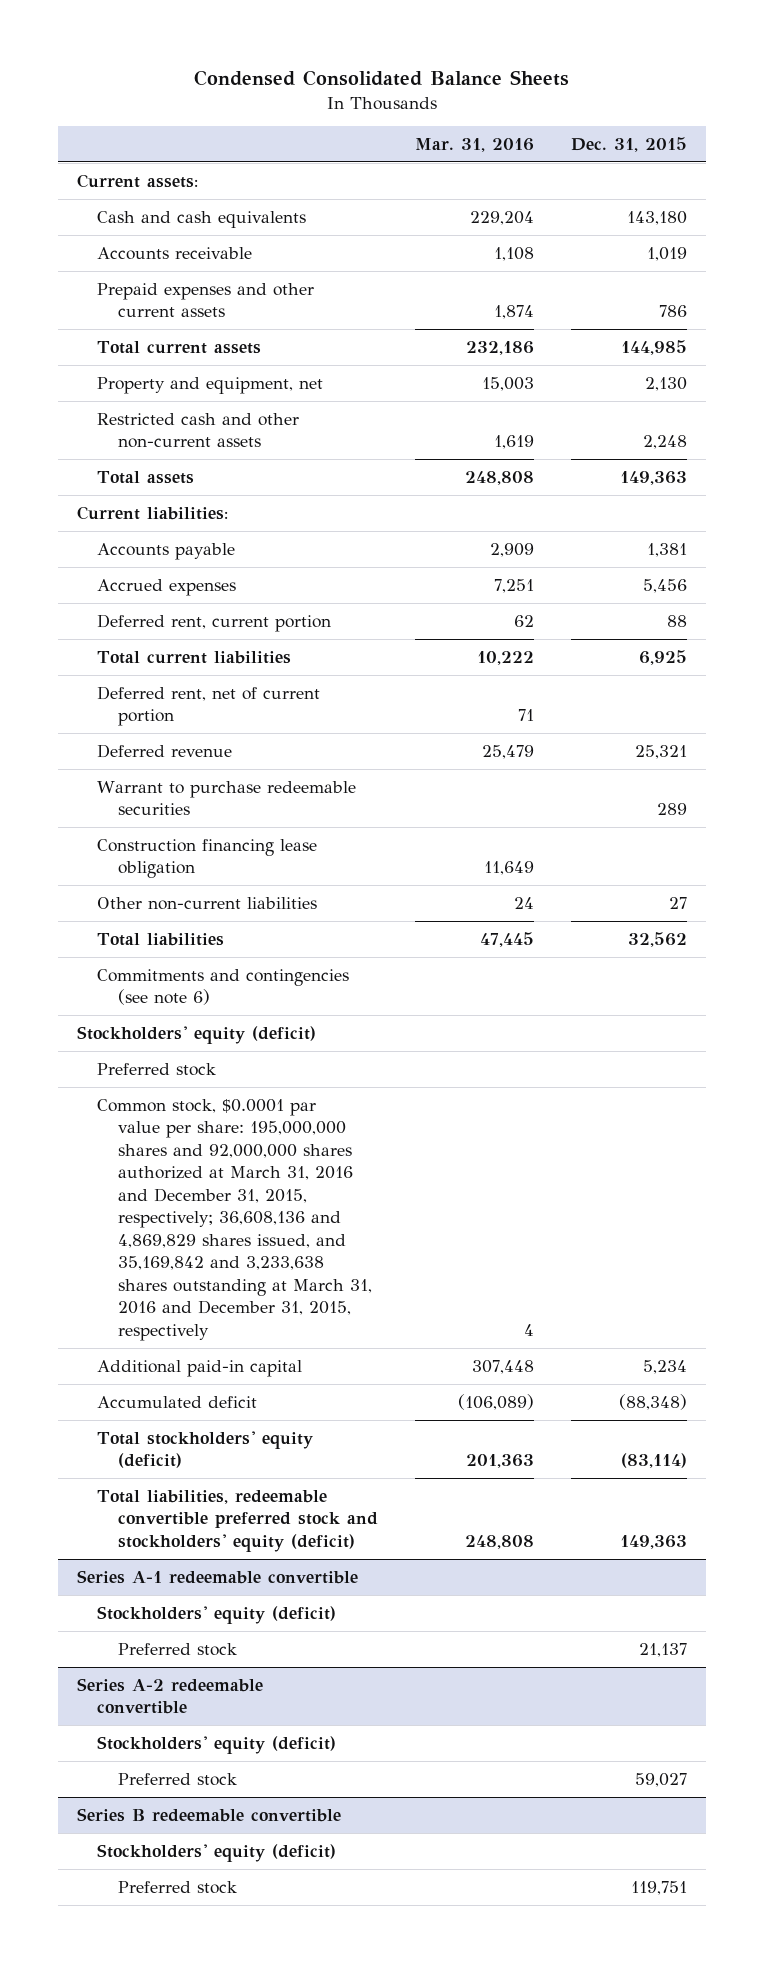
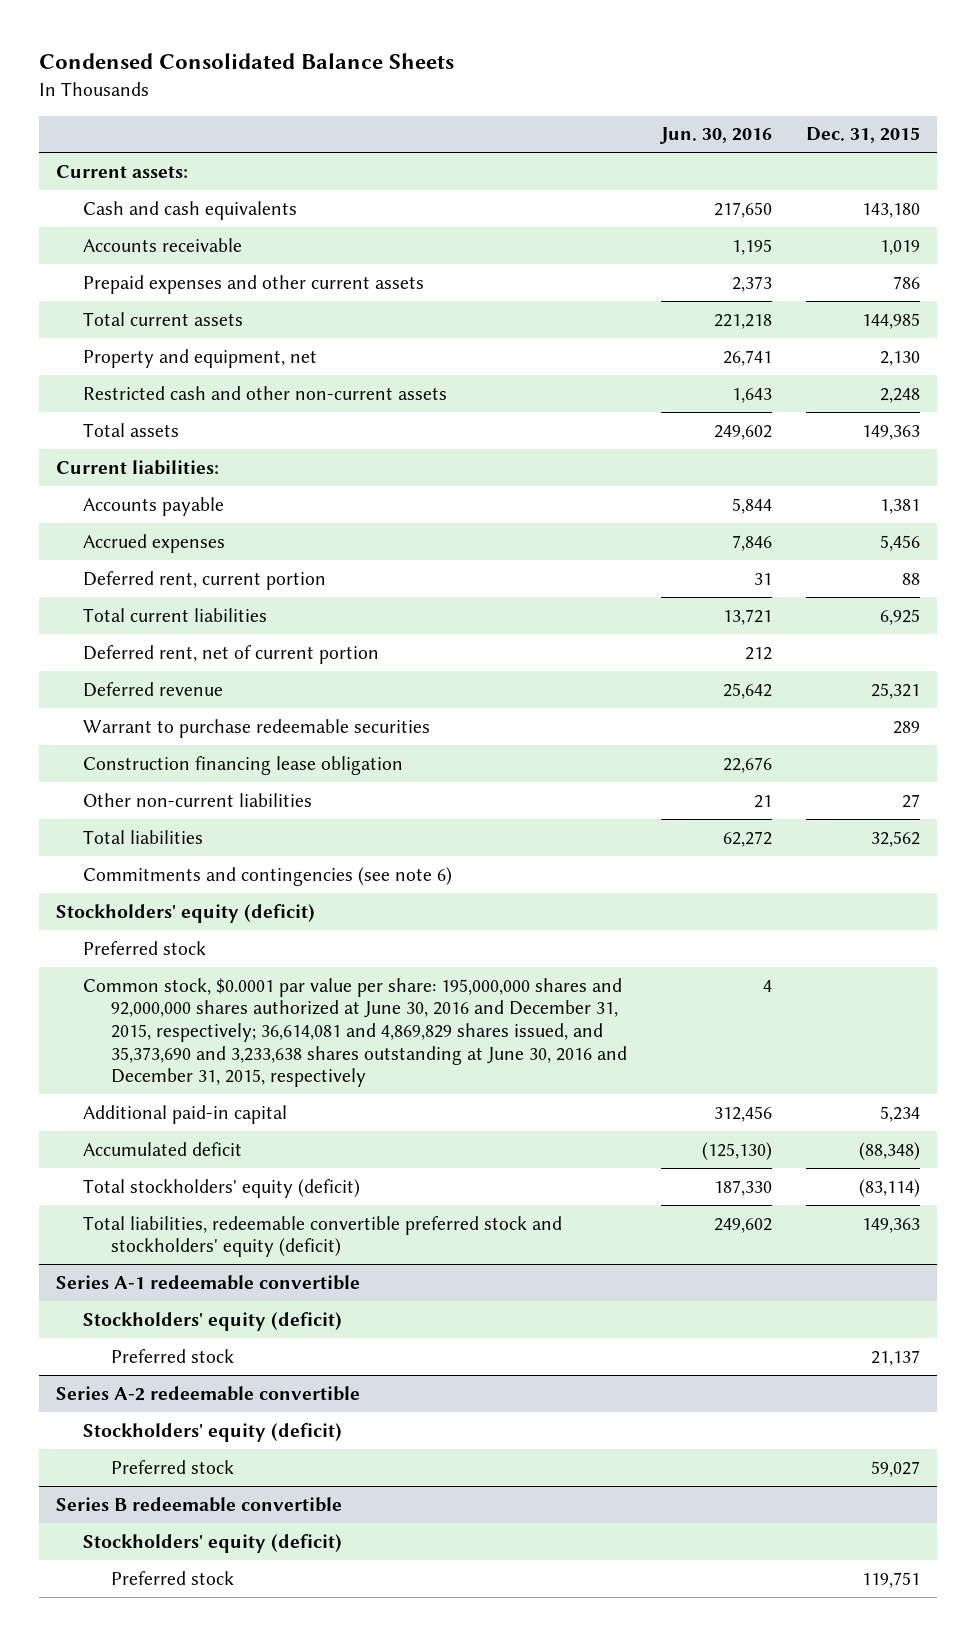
- | Mar. 31, 2016 | Dec. 31, 2015
+ | Jun. 30, 2016 | Dec. 31, 2015
- Common stock, $0.0001 par value per share: 195,000,000 shares and 92,000,000 shares authorized at March 31, 2016 and December 31, 2015, respectively; 36,608,136 and 4,869,829 shares issued, and 35,169,842 and 3,233,638 shares outstanding at March 31, 2016 and December 31, 2015, respectively | 4 |
+ Common stock, $0.0001 par value per share: 195,000,000 shares and 92,000,000 shares authorized at June 30, 2016 and December 31, 2015, respectively; 36,614,081 and 4,869,829 shares issued, and 35,373,690 and 3,233,638 shares outstanding at June 30, 2016 and December 31, 2015, respectively | 4 |

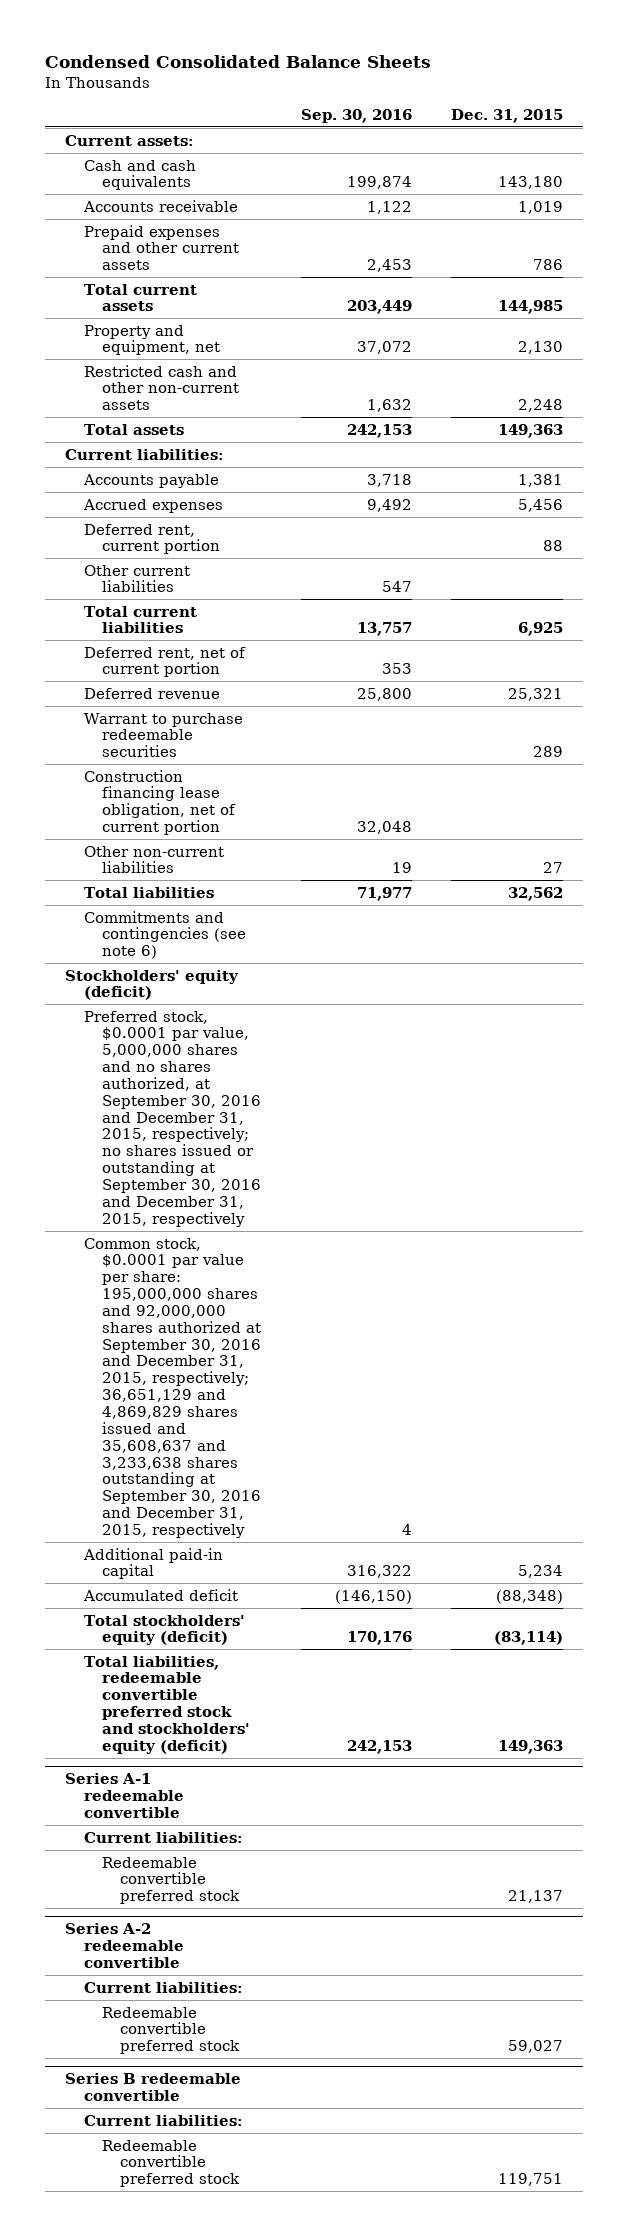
- | Jun. 30, 2016 | Dec. 31, 2015
+ | Sep. 30, 2016 | Dec. 31, 2015
+ Other current liabilities | 547 |
- Construction financing lease obligation | 22,676 |
+ Construction financing lease obligation, net of current portion | 32,048 |
- Preferred stock
- Common stock, $0.0001 par value per share: 195,000,000 shares and 92,000,000 shares authorized at June 30, 2016 and December 31, 2015, respectively; 36,614,081 and 4,869,829 shares issued, and 35,373,690 and 3,233,638 shares outstanding at June 30, 2016 and December 31, 2015, respectively | 4 |
+ Preferred stock, $0.0001 par value, 5,000,000 shares and no shares authorized, at September 30, 2016 and December 31, 2015, respectively; no shares issued or outstanding at September 30, 2016 and December 31, 2015, respectively
+ Common stock, $0.0001 par value per share: 195,000,000 shares and 92,000,000 shares authorized at September 30, 2016 and December 31, 2015, respectively; 36,651,129 and 4,869,829 shares issued and 35,608,637 and 3,233,638 shares outstanding at September 30, 2016 and December 31, 2015, respectively | 4 |
@ Series A-1 redeemable convertible
- Stockholders' equity (deficit)
- Preferred stock | | 21,137
+ Current liabilities:
+ Redeemable convertible preferred stock | | 21,137
@ Series A-2 redeemable convertible
- Stockholders' equity (deficit)
- Preferred stock | | 59,027
+ Current liabilities:
+ Redeemable convertible preferred stock | | 59,027
@ Series B redeemable convertible
- Stockholders' equity (deficit)
- Preferred stock | | 119,751
+ Current liabilities:
+ Redeemable convertible preferred stock | | 119,751

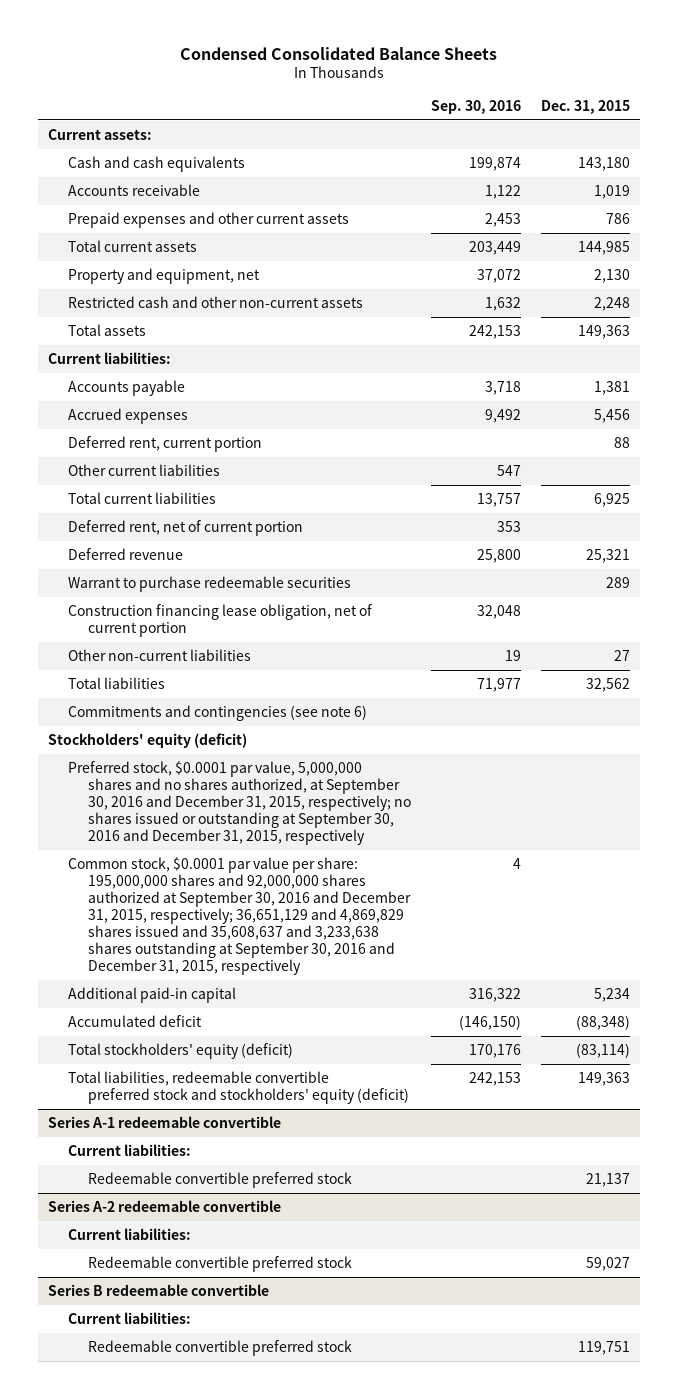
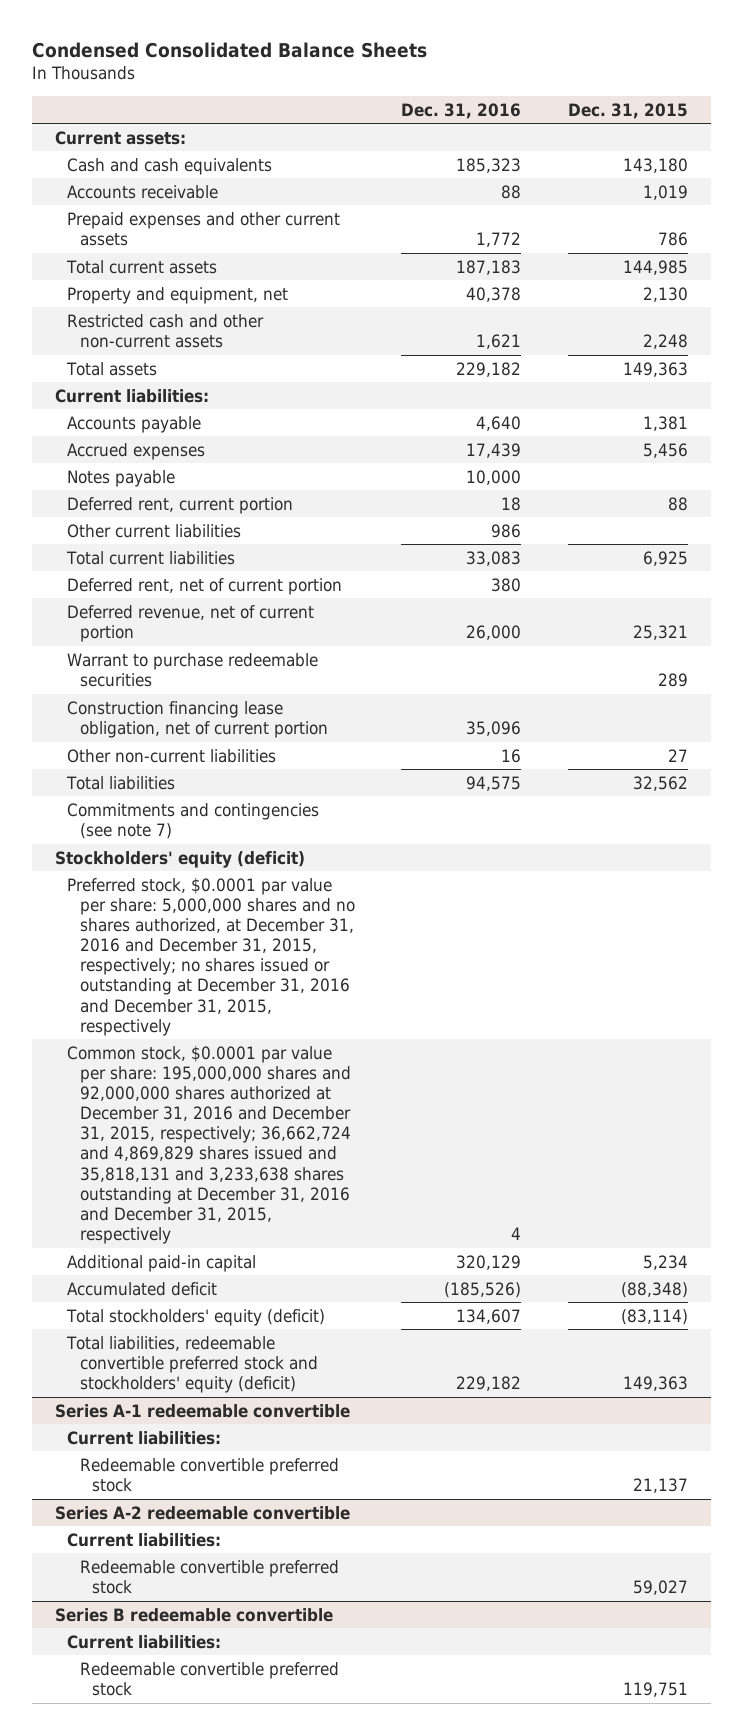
- | Sep. 30, 2016 | Dec. 31, 2015
+ | Dec. 31, 2016 | Dec. 31, 2015
+ Notes payable | 10,000 |
- Deferred revenue | 25,800 | 25,321
+ Deferred revenue, net of current portion | 26,000 | 25,321
- Commitments and contingencies (see note 6)
+ Commitments and contingencies (see note 7)
- Preferred stock, $0.0001 par value, 5,000,000 shares and no shares authorized, at September 30, 2016 and December 31, 2015, respectively; no shares issued or outstanding at September 30, 2016 and December 31, 2015, respectively
- Common stock, $0.0001 par value per share: 195,000,000 shares and 92,000,000 shares authorized at September 30, 2016 and December 31, 2015, respectively; 36,651,129 and 4,869,829 shares issued and 35,608,637 and 3,233,638 shares outstanding at September 30, 2016 and December 31, 2015, respectively | 4 |
+ Preferred stock, $0.0001 par value per share: 5,000,000 shares and no shares authorized, at December 31, 2016 and December 31, 2015, respectively; no shares issued or outstanding at December 31, 2016 and December 31, 2015, respectively
+ Common stock, $0.0001 par value per share: 195,000,000 shares and 92,000,000 shares authorized at December 31, 2016 and December 31, 2015, respectively; 36,662,724 and 4,869,829 shares issued and 35,818,131 and 3,233,638 shares outstanding at December 31, 2016 and December 31, 2015, respectively | 4 |

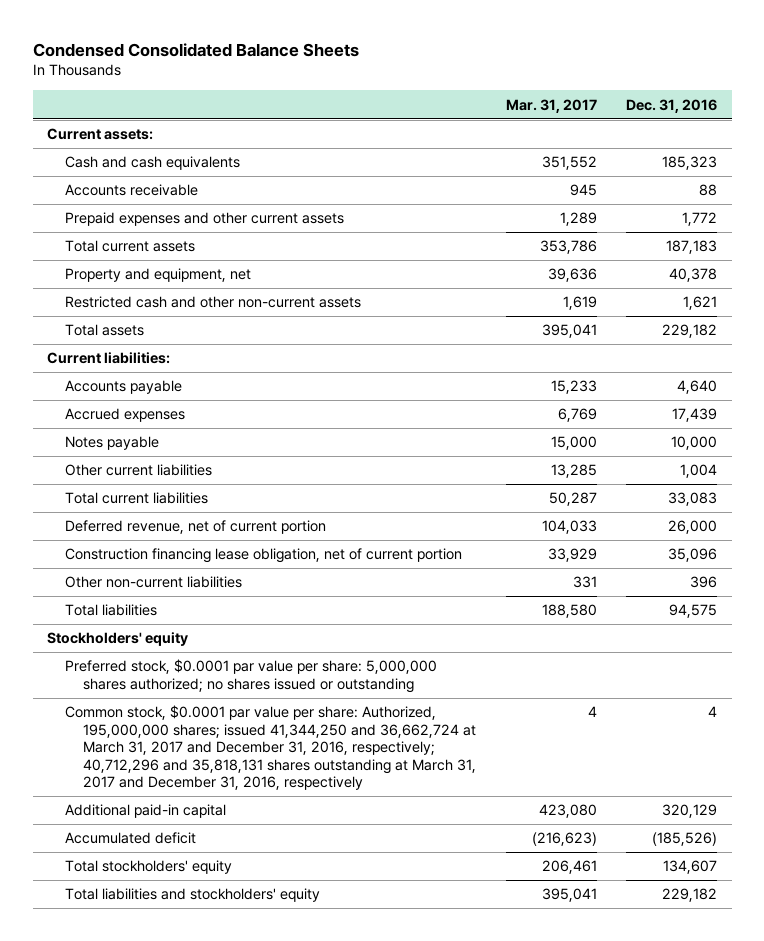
- | Dec. 31, 2016 | Dec. 31, 2015
+ | Mar. 31, 2017 | Dec. 31, 2016
- Deferred rent, current portion | 18 | 88
- Other current liabilities | 986 |
+ Other current liabilities | 13,285 | 1,004
- Deferred rent, net of current portion | 380 |
- Warrant to purchase redeemable securities | | 289
- Other non-current liabilities | 16 | 27
+ Other non-current liabilities | 331 | 396
- Commitments and contingencies (see note 7)
- Stockholders' equity (deficit)
- Preferred stock, $0.0001 par value per share: 5,000,000 shares and no shares authorized, at December 31, 2016 and December 31, 2015, respectively; no shares issued or outstanding at December 31, 2016 and December 31, 2015, respectively
- Common stock, $0.0001 par value per share: 195,000,000 shares and 92,000,000 shares authorized at December 31, 2016 and December 31, 2015, respectively; 36,662,724 and 4,869,829 shares issued and 35,818,131 and 3,233,638 shares outstanding at December 31, 2016 and December 31, 2015, respectively | 4 |
+ Stockholders' equity
+ Preferred stock, $0.0001 par value per share: 5,000,000 shares authorized; no shares issued or outstanding
+ Common stock, $0.0001 par value per share: Authorized, 195,000,000 shares; issued 41,344,250 and 36,662,724 at March 31, 2017 and December 31, 2016, respectively; 40,712,296 and 35,818,131 shares outstanding at March 31, 2017 and December 31, 2016, respectively | 4 | 4
- Total stockholders' equity (deficit) | 134,607 | (83,114)
- Total liabilities, redeemable convertible preferred stock and stockholders' equity (deficit) | 229,182 | 149,363
- Series A-1 redeemable convertible
- Current liabilities:
- Redeemable convertible preferred stock | | 21,137
- Series A-2 redeemable convertible
- Current liabilities:
- Redeemable convertible preferred stock | | 59,027
- Series B redeemable convertible
- Current liabilities:
- Redeemable convertible preferred stock | | 119,751
+ Total stockholders' equity | 206,461 | 134,607
+ Total liabilities and stockholders' equity | 395,041 | 229,182

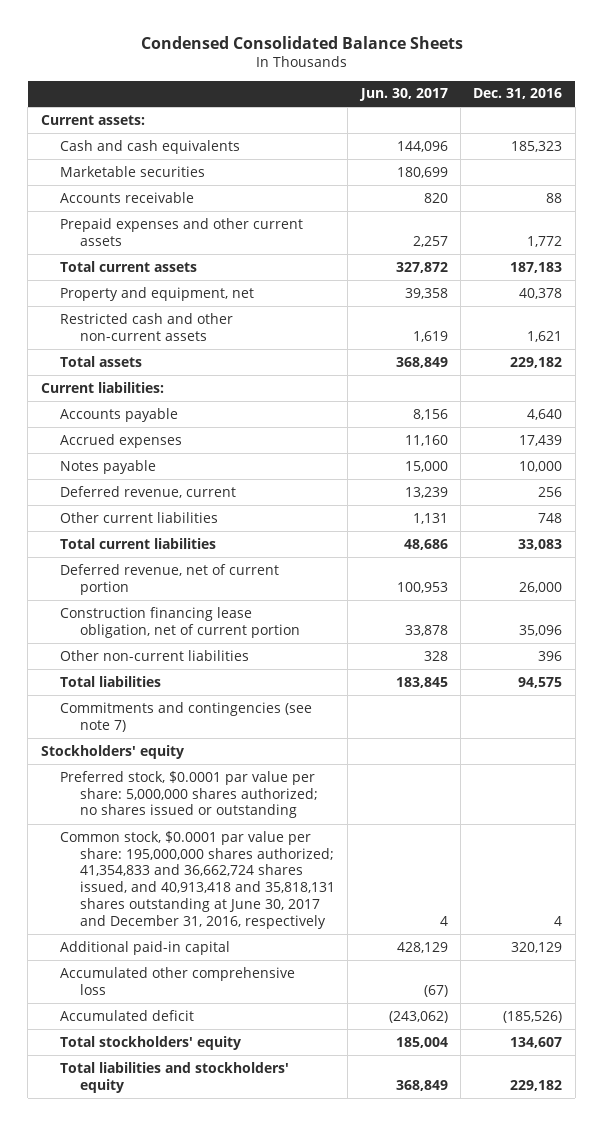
- | Mar. 31, 2017 | Dec. 31, 2016
+ | Jun. 30, 2017 | Dec. 31, 2016
+ Marketable securities | 180,699 |
- Other current liabilities | 13,285 | 1,004
+ Deferred revenue, current | 13,239 | 256
+ Other current liabilities | 1,131 | 748
+ Commitments and contingencies (see note 7)
- Common stock, $0.0001 par value per share: Authorized, 195,000,000 shares; issued 41,344,250 and 36,662,724 at March 31, 2017 and December 31, 2016, respectively; 40,712,296 and 35,818,131 shares outstanding at March 31, 2017 and December 31, 2016, respectively | 4 | 4
+ Common stock, $0.0001 par value per share: 195,000,000 shares authorized; 41,354,833 and 36,662,724 shares issued, and 40,913,418 and 35,818,131 shares outstanding at June 30, 2017 and December 31, 2016, respectively | 4 | 4
+ Accumulated other comprehensive loss | (67) |

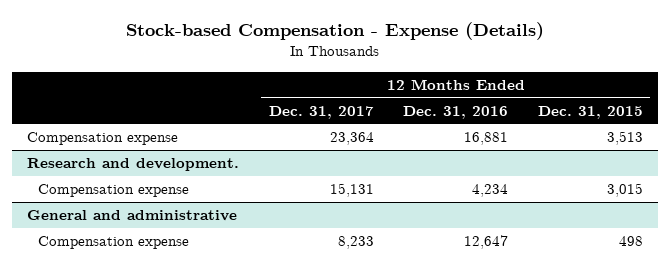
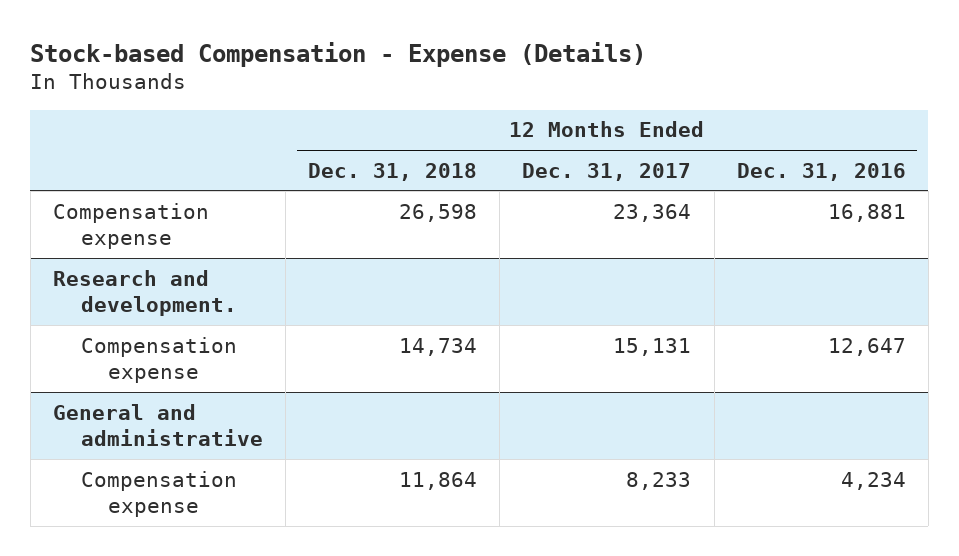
- | 12 Months Ended Dec. 31, 2017 | 12 Months Ended Dec. 31, 2016 | 12 Months Ended Dec. 31, 2015
+ | 12 Months Ended Dec. 31, 2018 | 12 Months Ended Dec. 31, 2017 | 12 Months Ended Dec. 31, 2016
@ Research and development.
- Compensation expense | 15,131 | 4,234 | 3,015
+ Compensation expense | 14,734 | 15,131 | 12,647
@ General and administrative
- Compensation expense | 8,233 | 12,647 | 498
+ Compensation expense | 11,864 | 8,233 | 4,234

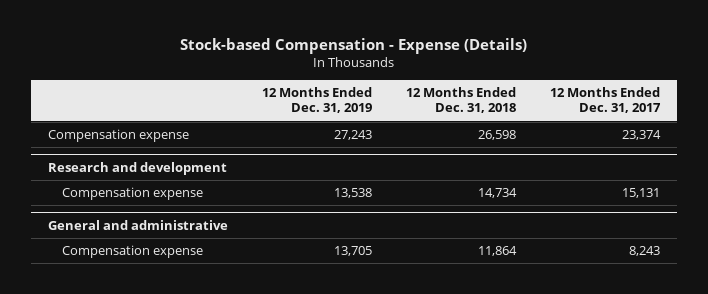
- | 12 Months Ended Dec. 31, 2018 | 12 Months Ended Dec. 31, 2017 | 12 Months Ended Dec. 31, 2016
+ | 12 Months Ended Dec. 31, 2019 | 12 Months Ended Dec. 31, 2018 | 12 Months Ended Dec. 31, 2017
- Compensation expense | 26,598 | 23,364 | 16,881
- Research and development.
+ Compensation expense | 27,243 | 26,598 | 23,374
+ Research and development
@ General and administrative
- Compensation expense | 11,864 | 8,233 | 4,234
+ Compensation expense | 13,705 | 11,864 | 8,243

